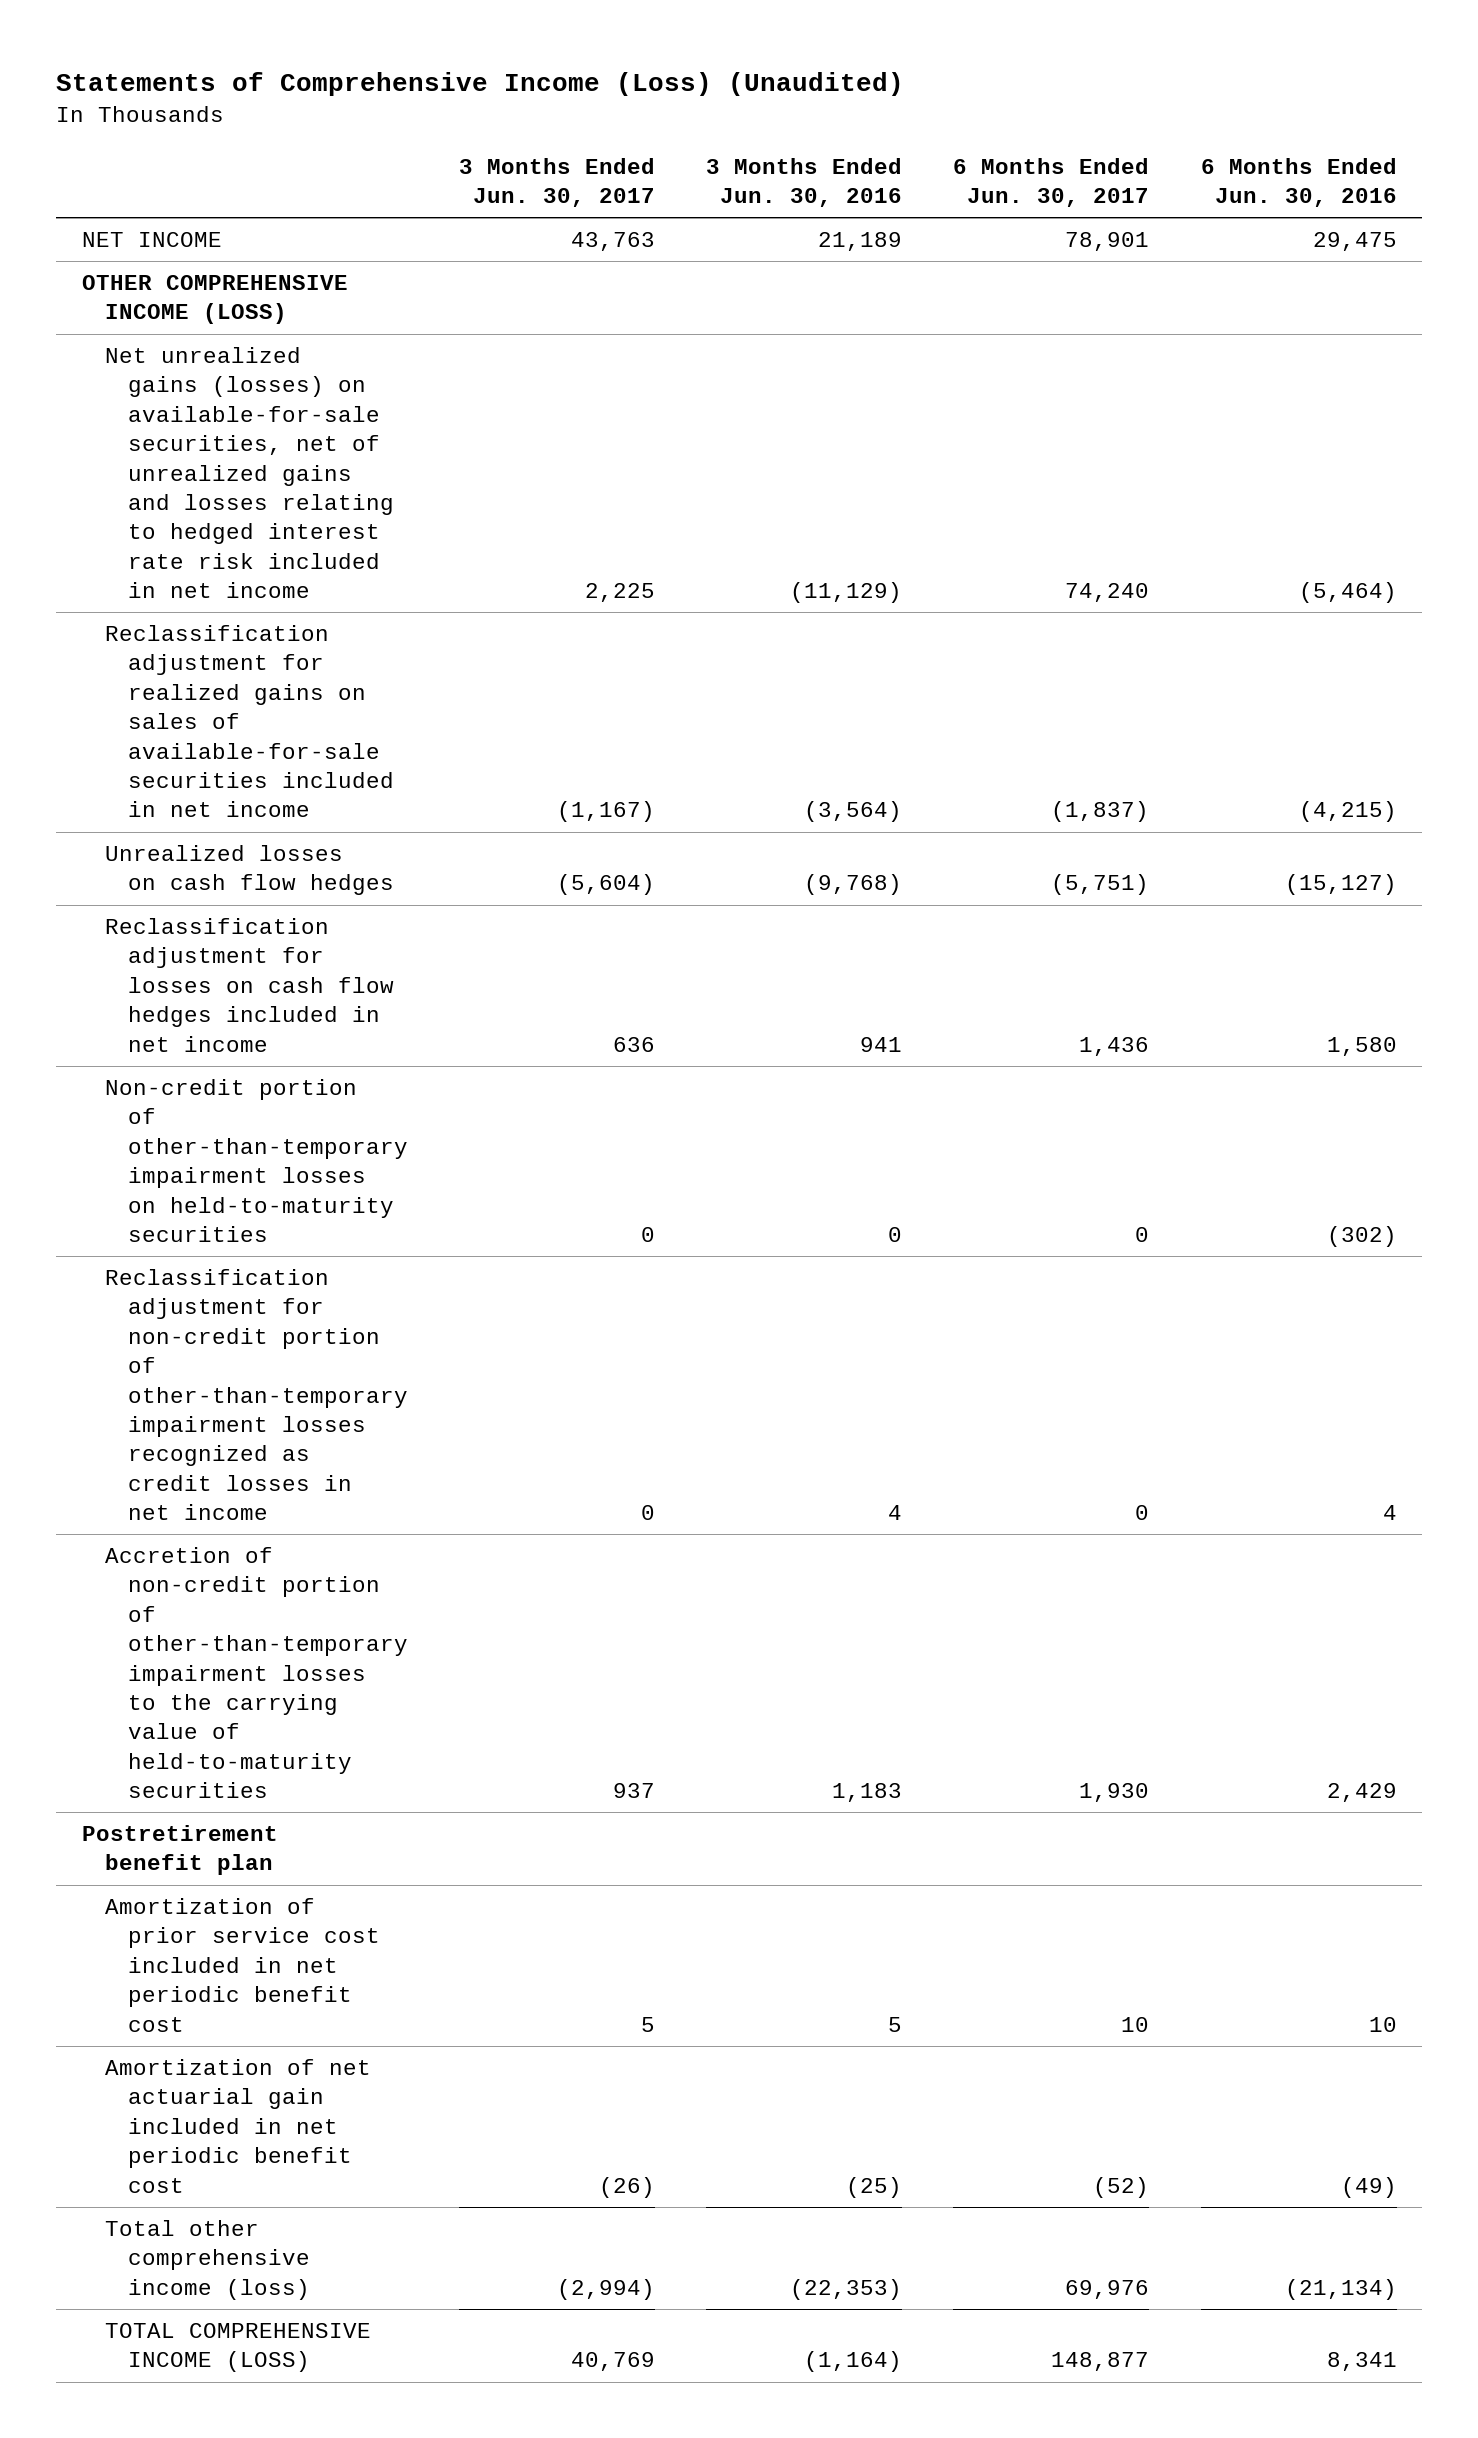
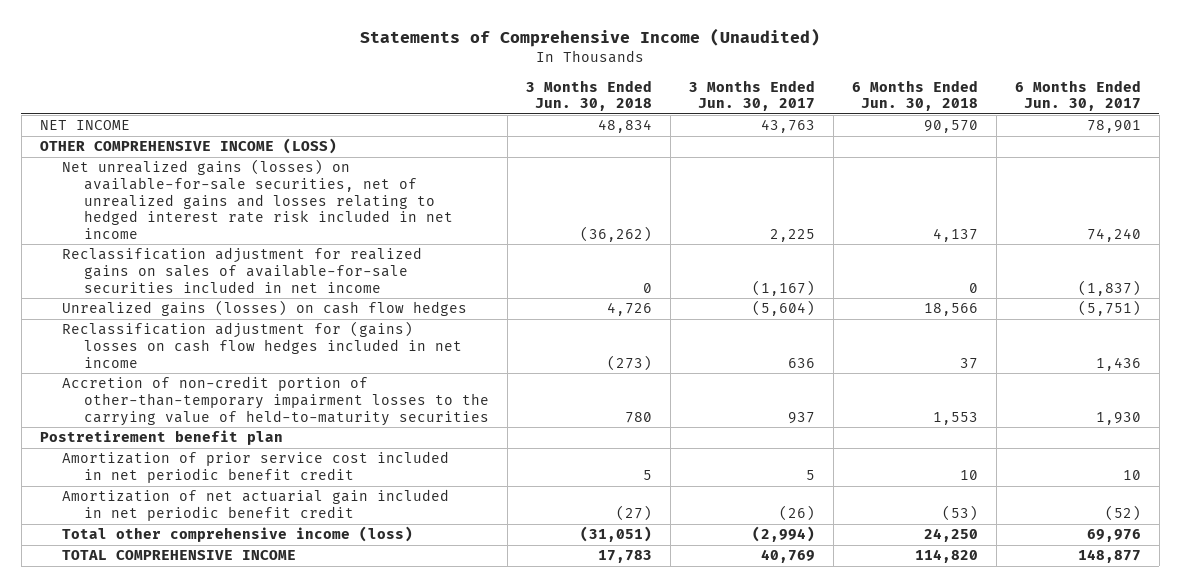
- Statements of Comprehensive Income (Loss) (Unaudited)
+ Statements of Comprehensive Income (Unaudited)
- | 3 Months Ended Jun. 30, 2017 | 3 Months Ended Jun. 30, 2016 | 6 Months Ended Jun. 30, 2017 | 6 Months Ended Jun. 30, 2016
+ | 3 Months Ended Jun. 30, 2018 | 3 Months Ended Jun. 30, 2017 | 6 Months Ended Jun. 30, 2018 | 6 Months Ended Jun. 30, 2017
- Unrealized losses on cash flow hedges | (5,604) | (9,768) | (5,751) | (15,127)
- Reclassification adjustment for losses on cash flow hedges included in net income | 636 | 941 | 1,436 | 1,580
- Non-credit portion of other-than-temporary impairment losses on held-to-maturity securities | 0 | 0 | 0 | (302)
- Reclassification adjustment for non-credit portion of other-than-temporary impairment losses recognized as credit losses in net income | 0 | 4 | 0 | 4
+ Unrealized gains (losses) on cash flow hedges | 4,726 | (5,604) | 18,566 | (5,751)
+ Reclassification adjustment for (gains) losses on cash flow hedges included in net income | (273) | 636 | 37 | 1,436
- Amortization of prior service cost included in net periodic benefit cost | 5 | 5 | 10 | 10
- Amortization of net actuarial gain included in net periodic benefit cost | (26) | (25) | (52) | (49)
+ Amortization of prior service cost included in net periodic benefit credit | 5 | 5 | 10 | 10
+ Amortization of net actuarial gain included in net periodic benefit credit | (27) | (26) | (53) | (52)
- TOTAL COMPREHENSIVE INCOME (LOSS) | 40,769 | (1,164) | 148,877 | 8,341
+ TOTAL COMPREHENSIVE INCOME | 17,783 | 40,769 | 114,820 | 148,877

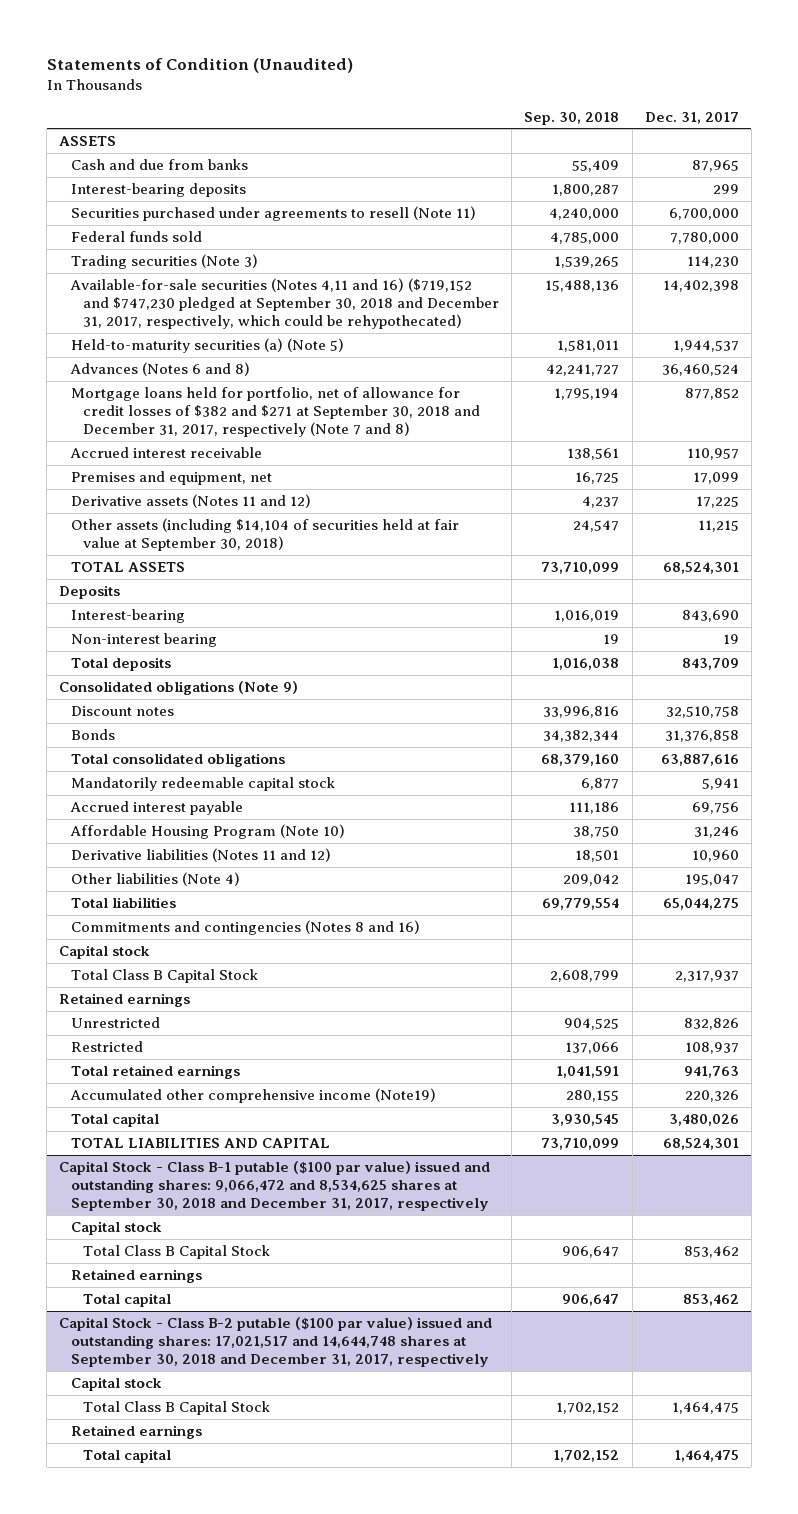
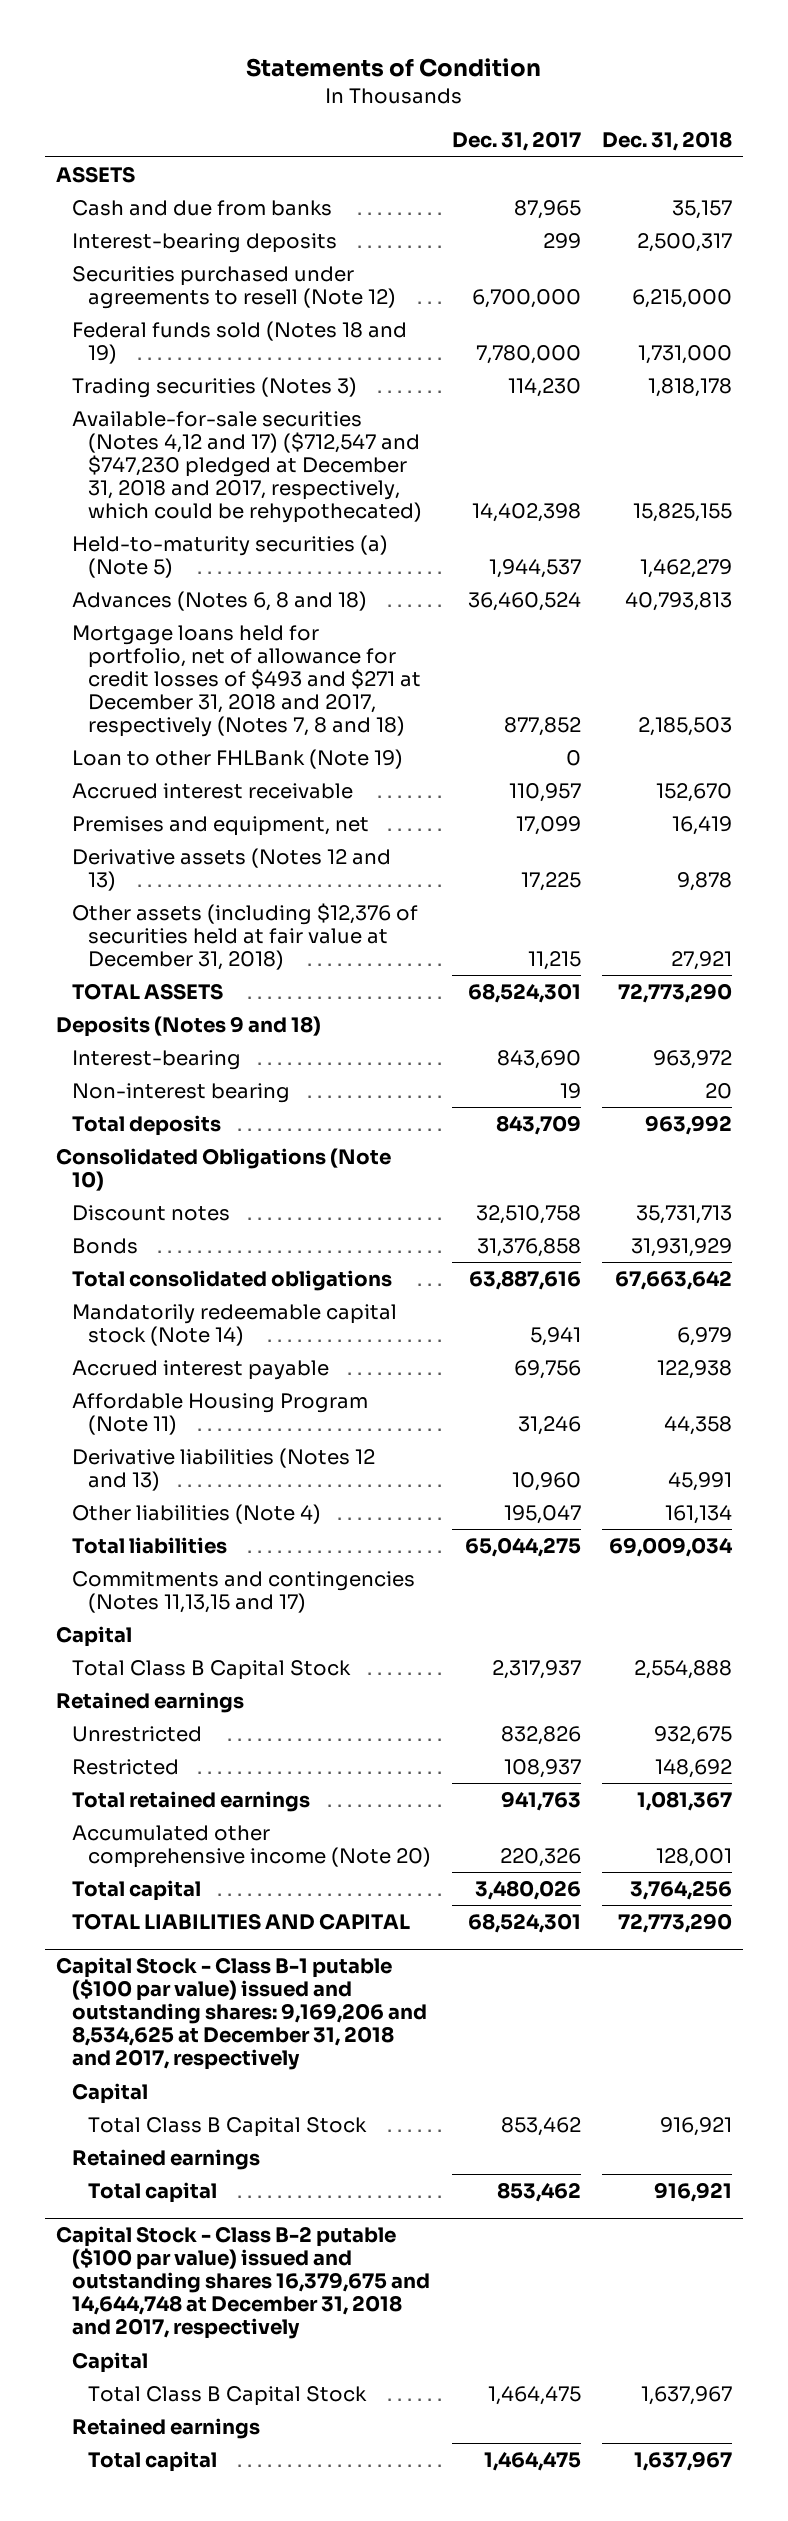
- Statements of Condition (Unaudited)
+ Statements of Condition
- | Sep. 30, 2018 | Dec. 31, 2017
+ | Dec. 31, 2017 | Dec. 31, 2018
- Securities purchased under agreements to resell (Note 11) | 4,240,000 | 6,700,000
- Federal funds sold | 4,785,000 | 7,780,000
- Trading securities (Note 3) | 1,539,265 | 114,230
- Available-for-sale securities (Notes 4,11 and 16) ($719,152 and $747,230 pledged at September 30, 2018 and December 31, 2017, respectively, which could be rehypothecated) | 15,488,136 | 14,402,398
+ Securities purchased under agreements to resell (Note 12) | 6,700,000 | 6,215,000
+ Federal funds sold (Notes 18 and 19) | 7,780,000 | 1,731,000
+ Trading securities (Notes 3) | 114,230 | 1,818,178
+ Available-for-sale securities (Notes 4,12 and 17) ($712,547 and $747,230 pledged at December 31, 2018 and 2017, respectively, which could be rehypothecated) | 14,402,398 | 15,825,155
- Advances (Notes 6 and 8) | 42,241,727 | 36,460,524
- Mortgage loans held for portfolio, net of allowance for credit losses of $382 and $271 at September 30, 2018 and December 31, 2017, respectively (Note 7 and 8) | 1,795,194 | 877,852
+ Advances (Notes 6, 8 and 18) | 36,460,524 | 40,793,813
+ Mortgage loans held for portfolio, net of allowance for credit losses of $493 and $271 at December 31, 2018 and 2017, respectively (Notes 7, 8 and 18) | 877,852 | 2,185,503
+ Loan to other FHLBank (Note 19) | 0 |
- Derivative assets (Notes 11 and 12) | 4,237 | 17,225
- Other assets (including $14,104 of securities held at fair value at September 30, 2018) | 24,547 | 11,215
+ Derivative assets (Notes 12 and 13) | 17,225 | 9,878
+ Other assets (including $12,376 of securities held at fair value at December 31, 2018) | 11,215 | 27,921
- Deposits
+ Deposits (Notes 9 and 18)
- Consolidated obligations (Note 9)
+ Consolidated Obligations (Note 10)
- Mandatorily redeemable capital stock | 6,877 | 5,941
+ Mandatorily redeemable capital stock (Note 14) | 5,941 | 6,979
- Affordable Housing Program (Note 10) | 38,750 | 31,246
- Derivative liabilities (Notes 11 and 12) | 18,501 | 10,960
+ Affordable Housing Program (Note 11) | 31,246 | 44,358
+ Derivative liabilities (Notes 12 and 13) | 10,960 | 45,991
- Commitments and contingencies (Notes 8 and 16)
- Capital stock
+ Commitments and contingencies (Notes 11,13,15 and 17)
+ Capital
- Accumulated other comprehensive income (Note19) | 280,155 | 220,326
+ Accumulated other comprehensive income (Note 20) | 220,326 | 128,001
- Capital Stock - Class B-1 putable ($100 par value) issued and outstanding shares: 9,066,472 and 8,534,625 shares at September 30, 2018 and December 31, 2017, respectively
- Capital stock
+ Capital Stock - Class B-1 putable ($100 par value) issued and outstanding shares: 9,169,206 and 8,534,625 at December 31, 2018 and 2017, respectively
+ Capital
- Capital Stock - Class B-2 putable ($100 par value) issued and outstanding shares: 17,021,517 and 14,644,748 shares at September 30, 2018 and December 31, 2017, respectively
- Capital stock
+ Capital Stock - Class B-2 putable ($100 par value) issued and outstanding shares 16,379,675 and 14,644,748 at December 31, 2018 and 2017, respectively
+ Capital

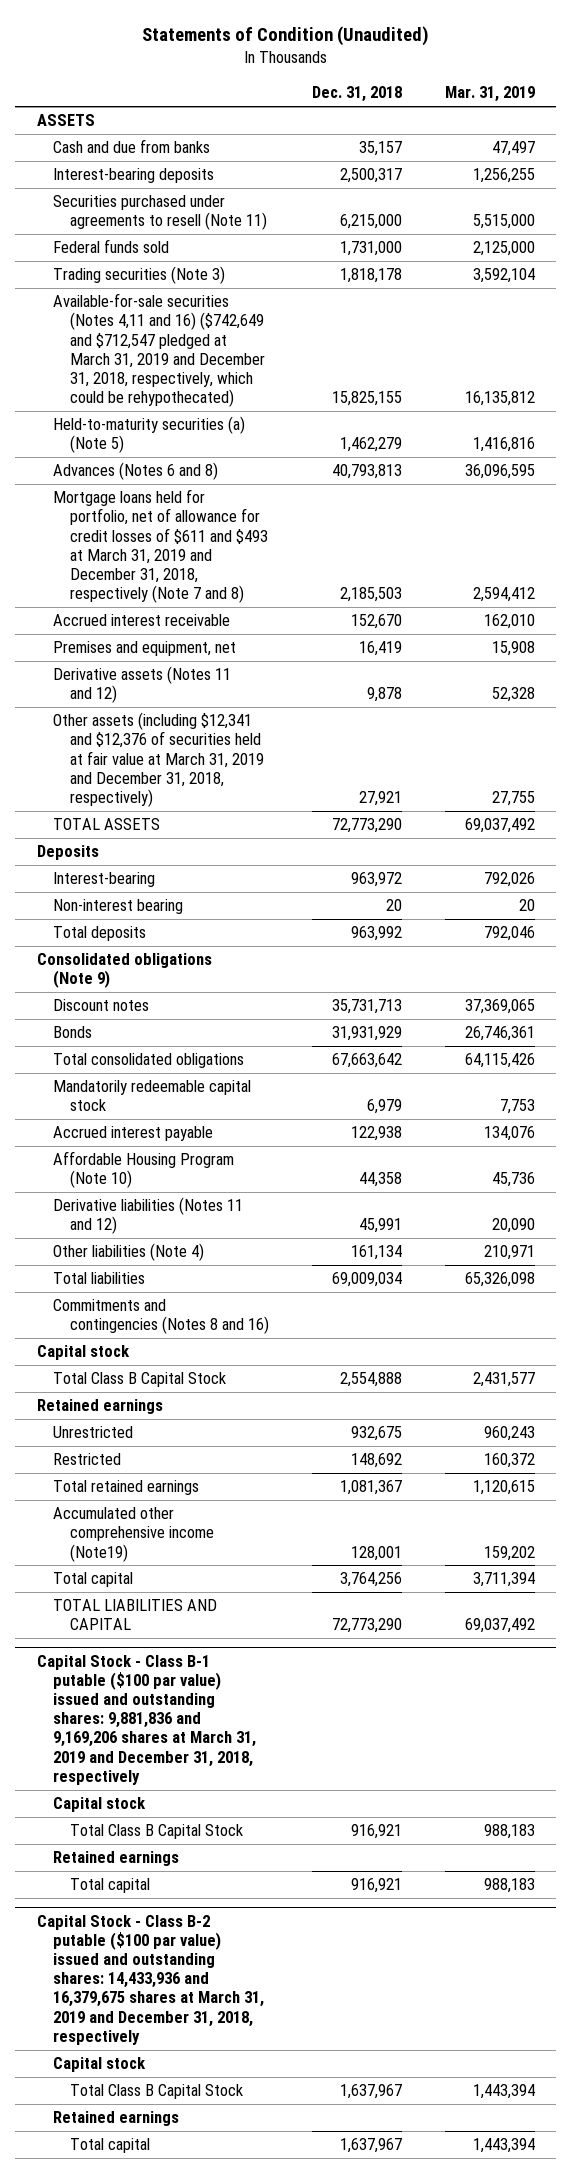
- Statements of Condition
+ Statements of Condition (Unaudited)
- | Dec. 31, 2017 | Dec. 31, 2018
+ | Dec. 31, 2018 | Mar. 31, 2019
- Securities purchased under agreements to resell (Note 12) | 6,700,000 | 6,215,000
- Federal funds sold (Notes 18 and 19) | 7,780,000 | 1,731,000
- Trading securities (Notes 3) | 114,230 | 1,818,178
- Available-for-sale securities (Notes 4,12 and 17) ($712,547 and $747,230 pledged at December 31, 2018 and 2017, respectively, which could be rehypothecated) | 14,402,398 | 15,825,155
+ Securities purchased under agreements to resell (Note 11) | 6,215,000 | 5,515,000
+ Federal funds sold | 1,731,000 | 2,125,000
+ Trading securities (Note 3) | 1,818,178 | 3,592,104
+ Available-for-sale securities (Notes 4,11 and 16) ($742,649 and $712,547 pledged at March 31, 2019 and December 31, 2018, respectively, which could be rehypothecated) | 15,825,155 | 16,135,812
- Advances (Notes 6, 8 and 18) | 36,460,524 | 40,793,813
- Mortgage loans held for portfolio, net of allowance for credit losses of $493 and $271 at December 31, 2018 and 2017, respectively (Notes 7, 8 and 18) | 877,852 | 2,185,503
- Loan to other FHLBank (Note 19) | 0 |
+ Advances (Notes 6 and 8) | 40,793,813 | 36,096,595
+ Mortgage loans held for portfolio, net of allowance for credit losses of $611 and $493 at March 31, 2019 and December 31, 2018, respectively (Note 7 and 8) | 2,185,503 | 2,594,412
- Derivative assets (Notes 12 and 13) | 17,225 | 9,878
- Other assets (including $12,376 of securities held at fair value at December 31, 2018) | 11,215 | 27,921
+ Derivative assets (Notes 11 and 12) | 9,878 | 52,328
+ Other assets (including $12,341 and $12,376 of securities held at fair value at March 31, 2019 and December 31, 2018, respectively) | 27,921 | 27,755
- Deposits (Notes 9 and 18)
+ Deposits
- Consolidated Obligations (Note 10)
+ Consolidated obligations (Note 9)
- Mandatorily redeemable capital stock (Note 14) | 5,941 | 6,979
+ Mandatorily redeemable capital stock | 6,979 | 7,753
- Affordable Housing Program (Note 11) | 31,246 | 44,358
- Derivative liabilities (Notes 12 and 13) | 10,960 | 45,991
+ Affordable Housing Program (Note 10) | 44,358 | 45,736
+ Derivative liabilities (Notes 11 and 12) | 45,991 | 20,090
- Commitments and contingencies (Notes 11,13,15 and 17)
- Capital
+ Commitments and contingencies (Notes 8 and 16)
+ Capital stock
- Accumulated other comprehensive income (Note 20) | 220,326 | 128,001
+ Accumulated other comprehensive income (Note19) | 128,001 | 159,202
- Capital Stock - Class B-1 putable ($100 par value) issued and outstanding shares: 9,169,206 and 8,534,625 at December 31, 2018 and 2017, respectively
- Capital
+ Capital Stock - Class B-1 putable ($100 par value) issued and outstanding shares: 9,881,836 and 9,169,206 shares at March 31, 2019 and December 31, 2018, respectively
+ Capital stock
- Capital Stock - Class B-2 putable ($100 par value) issued and outstanding shares 16,379,675 and 14,644,748 at December 31, 2018 and 2017, respectively
- Capital
+ Capital Stock - Class B-2 putable ($100 par value) issued and outstanding shares: 14,433,936 and 16,379,675 shares at March 31, 2019 and December 31, 2018, respectively
+ Capital stock

